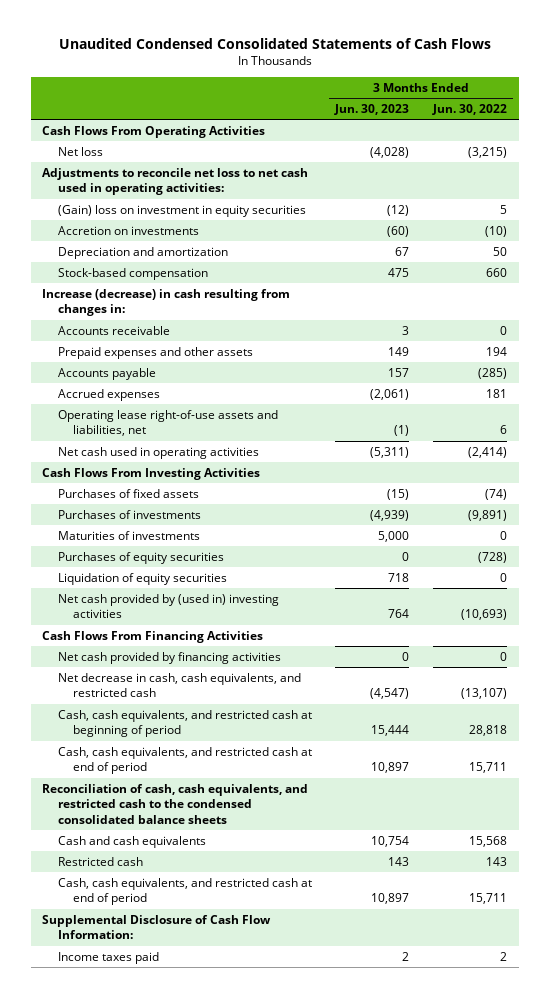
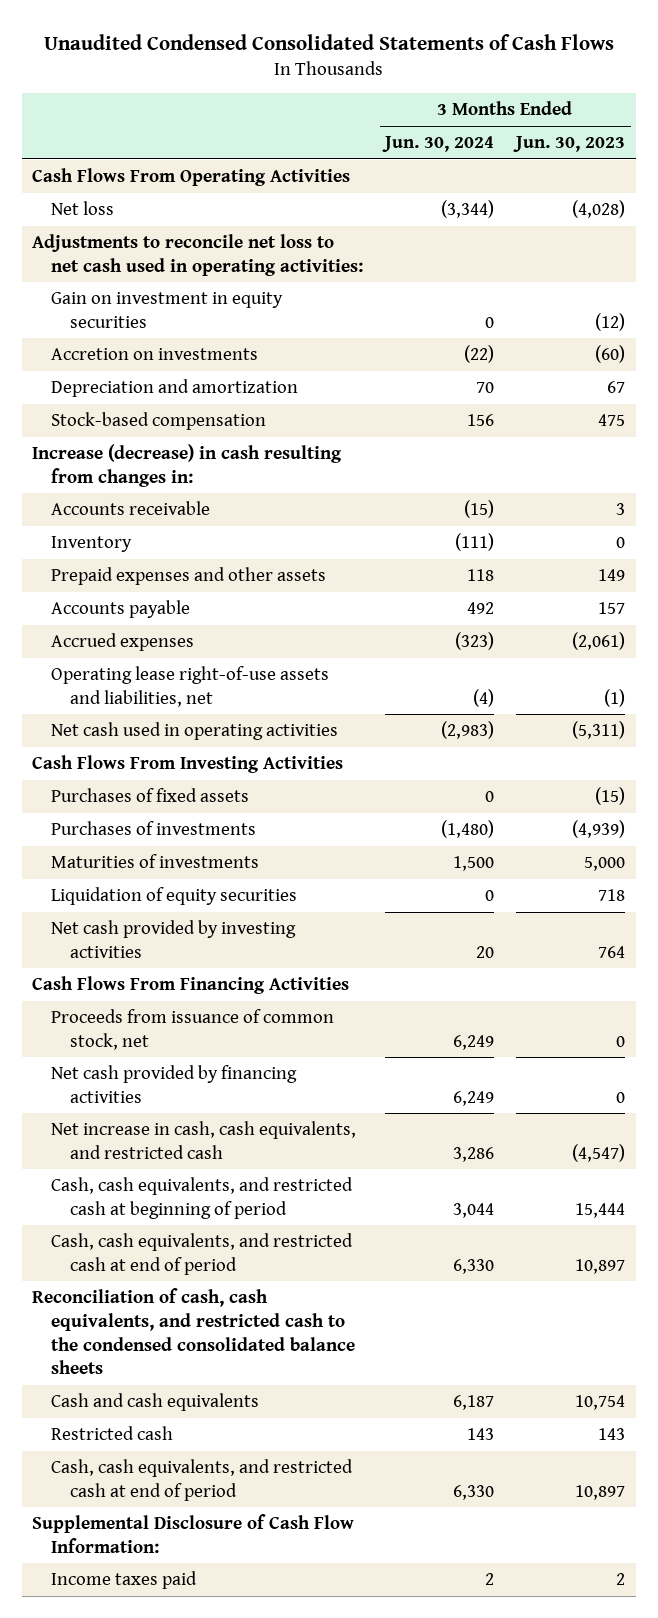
- | 3 Months Ended Jun. 30, 2023 | 3 Months Ended Jun. 30, 2022
+ | 3 Months Ended Jun. 30, 2024 | 3 Months Ended Jun. 30, 2023
- (Gain) loss on investment in equity securities | (12) | 5
+ Gain on investment in equity securities | 0 | (12)
+ Inventory | (111) | 0
- Purchases of equity securities | 0 | (728)
- Net cash provided by (used in) investing activities | 764 | (10,693)
+ Net cash provided by investing activities | 20 | 764
+ Proceeds from issuance of common stock, net | 6,249 | 0
- Net decrease in cash, cash equivalents, and restricted cash | (4,547) | (13,107)
+ Net increase in cash, cash equivalents, and restricted cash | 3,286 | (4,547)

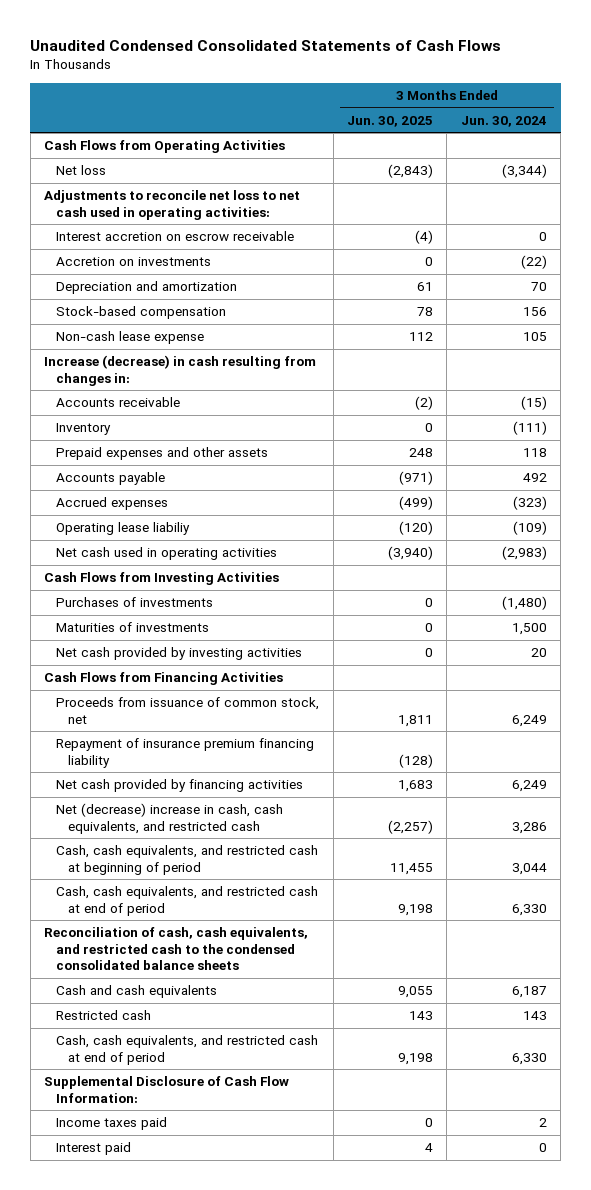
- | 3 Months Ended Jun. 30, 2024 | 3 Months Ended Jun. 30, 2023
+ | 3 Months Ended Jun. 30, 2025 | 3 Months Ended Jun. 30, 2024
- Cash Flows From Operating Activities
+ Cash Flows from Operating Activities
- Gain on investment in equity securities | 0 | (12)
+ Interest accretion on escrow receivable | (4) | 0
+ Non-cash lease expense | 112 | 105
- Operating lease right-of-use assets and liabilities, net | (4) | (1)
+ Operating lease liabiliy | (120) | (109)
- Cash Flows From Investing Activities
- Purchases of fixed assets | 0 | (15)
+ Cash Flows from Investing Activities
- Liquidation of equity securities | 0 | 718
- Cash Flows From Financing Activities
+ Cash Flows from Financing Activities
+ Repayment of insurance premium financing liability | (128) |
- Net increase in cash, cash equivalents, and restricted cash | 3,286 | (4,547)
+ Net (decrease) increase in cash, cash equivalents, and restricted cash | (2,257) | 3,286
+ Interest paid | 4 | 0

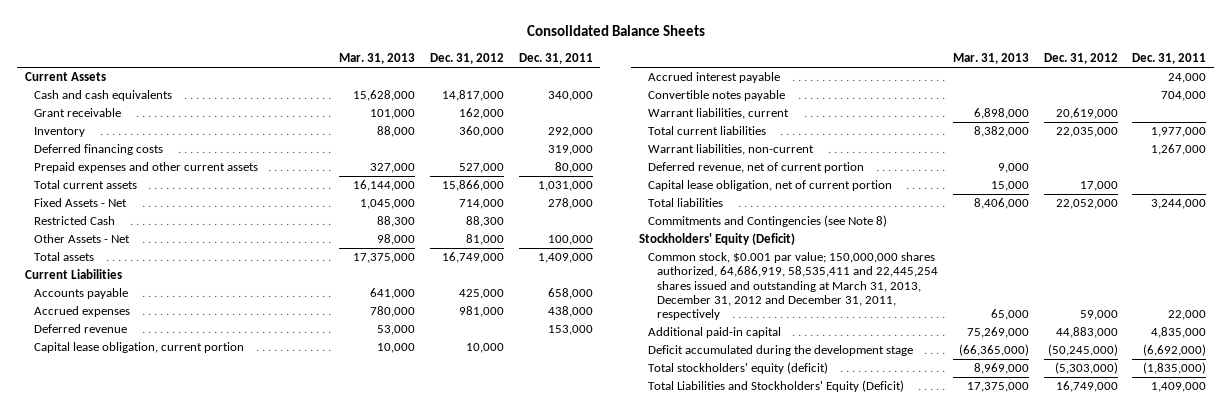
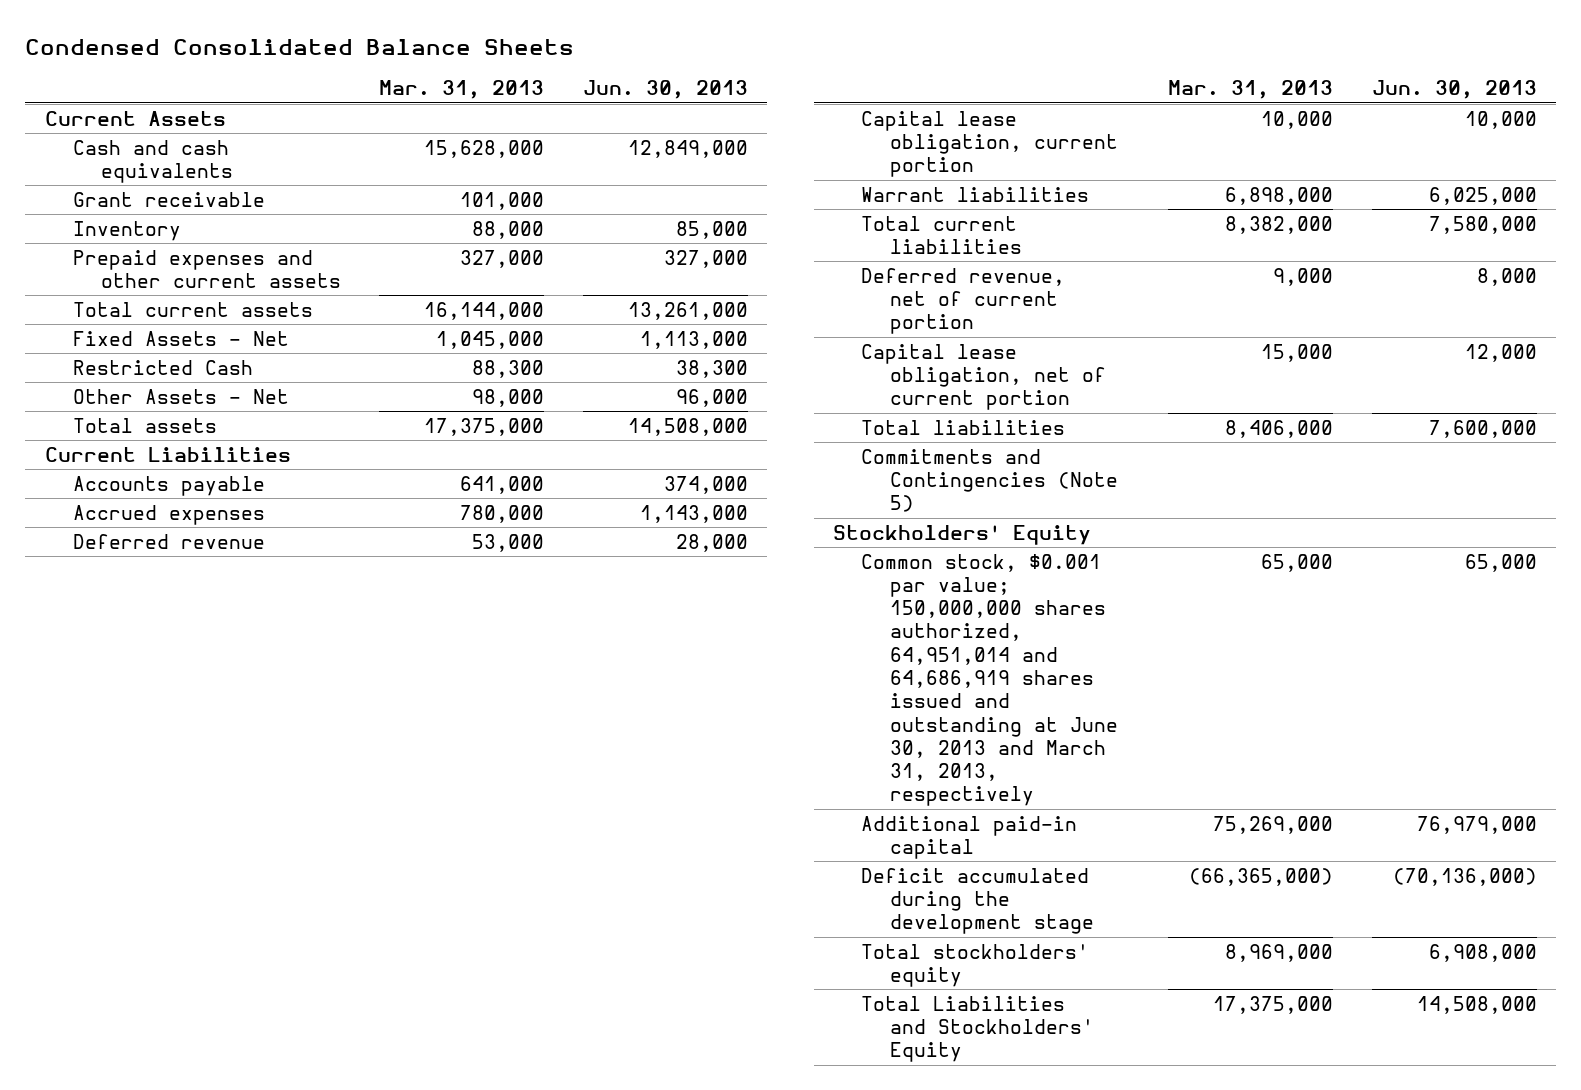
- Consolidated Balance Sheets
+ Condensed Consolidated Balance Sheets
- | Mar. 31, 2013 | Dec. 31, 2012 | Dec. 31, 2011
+ | Mar. 31, 2013 | Jun. 30, 2013
- Deferred financing costs | | | 319,000
- Accrued interest payable | | | 24,000
- Convertible notes payable | | | 704,000
- Warrant liabilities, current | 6,898,000 | 20,619,000 |
+ Warrant liabilities | 6,898,000 | 6,025,000
- Warrant liabilities, non-current | | | 1,267,000
- Commitments and Contingencies (see Note 8)
- Stockholders' Equity (Deficit)
- Common stock, $0.001 par value; 150,000,000 shares authorized, 64,686,919, 58,535,411 and 22,445,254 shares issued and outstanding at March 31, 2013, December 31, 2012 and December 31, 2011, respectively | 65,000 | 59,000 | 22,000
+ Commitments and Contingencies (Note 5)
+ Stockholders' Equity
+ Common stock, $0.001 par value; 150,000,000 shares authorized, 64,951,014 and 64,686,919 shares issued and outstanding at June 30, 2013 and March 31, 2013, respectively | 65,000 | 65,000
- Total stockholders' equity (deficit) | 8,969,000 | (5,303,000) | (1,835,000)
- Total Liabilities and Stockholders' Equity (Deficit) | 17,375,000 | 16,749,000 | 1,409,000
+ Total stockholders' equity | 8,969,000 | 6,908,000
+ Total Liabilities and Stockholders' Equity | 17,375,000 | 14,508,000

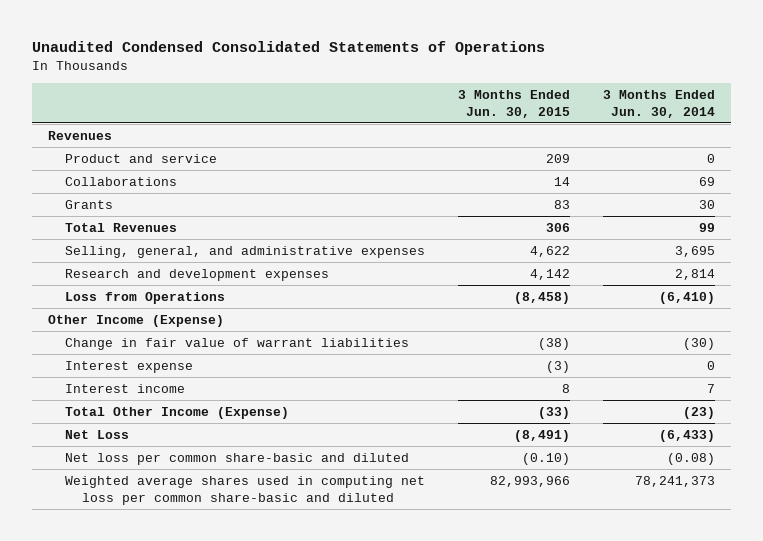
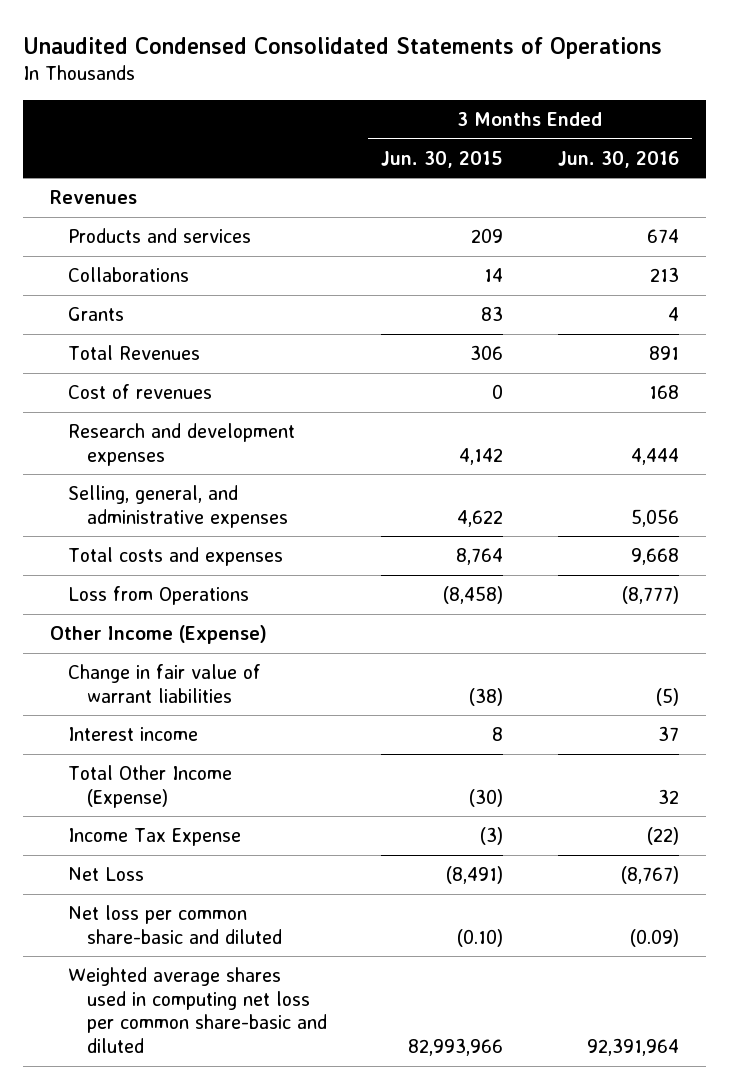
- | 3 Months Ended Jun. 30, 2015 | 3 Months Ended Jun. 30, 2014
+ | 3 Months Ended Jun. 30, 2015 | 3 Months Ended Jun. 30, 2016
- Product and service | 209 | 0
+ Products and services | 209 | 674
+ Cost of revenues | 0 | 168
moved down: Selling, general, and administrative expenses | 4,622 | 5,056
+ Total costs and expenses | 8,764 | 9,668
- Interest expense | (3) | 0
- Total Other Income (Expense) | (33) | (23)
+ Total Other Income (Expense) | (30) | 32
+ Income Tax Expense | (3) | (22)

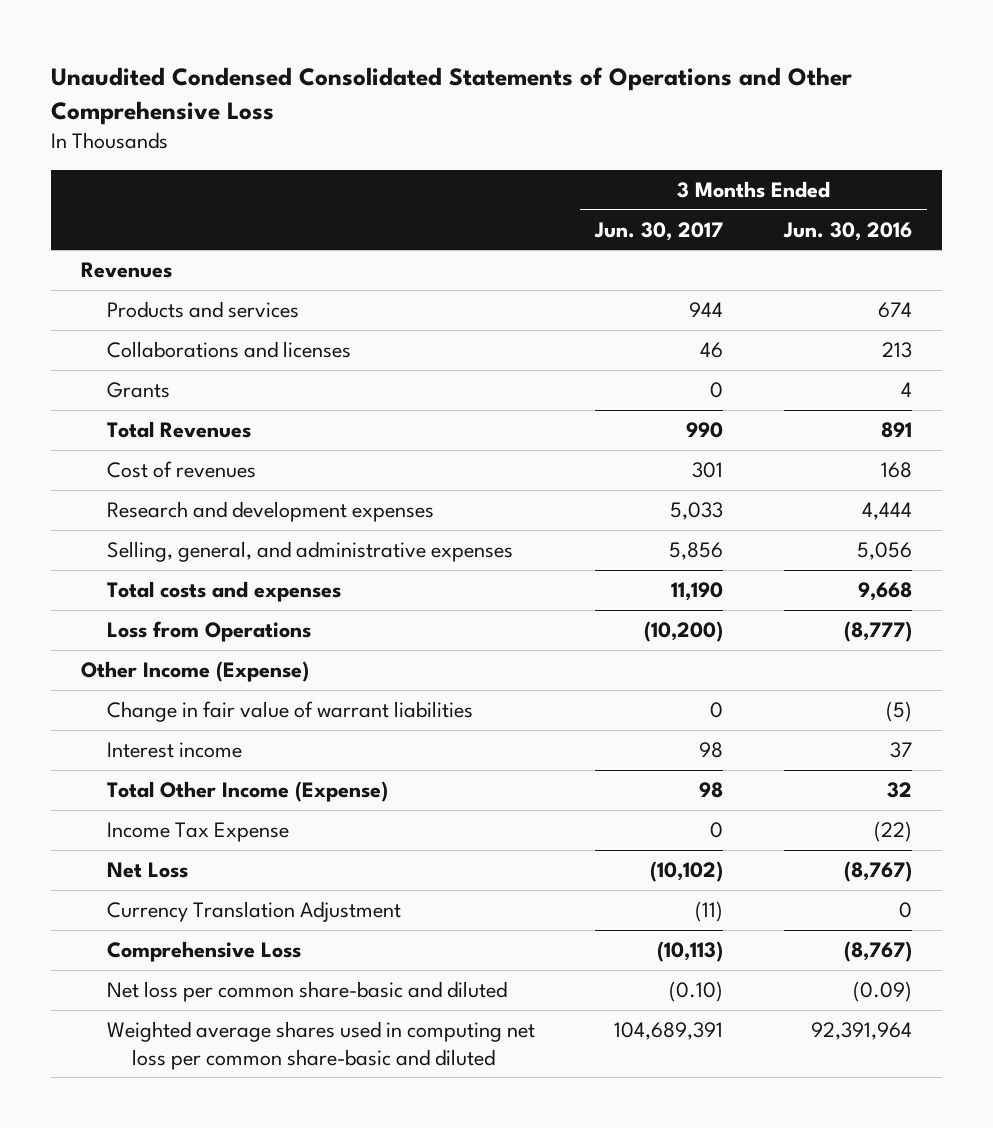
- Unaudited Condensed Consolidated Statements of Operations
+ Unaudited Condensed Consolidated Statements of Operations and Other Comprehensive Loss
- | 3 Months Ended Jun. 30, 2015 | 3 Months Ended Jun. 30, 2016
+ | 3 Months Ended Jun. 30, 2017 | 3 Months Ended Jun. 30, 2016
- Collaborations | 14 | 213
+ Collaborations and licenses | 46 | 213
+ Currency Translation Adjustment | (11) | 0
+ Comprehensive Loss | (10,113) | (8,767)

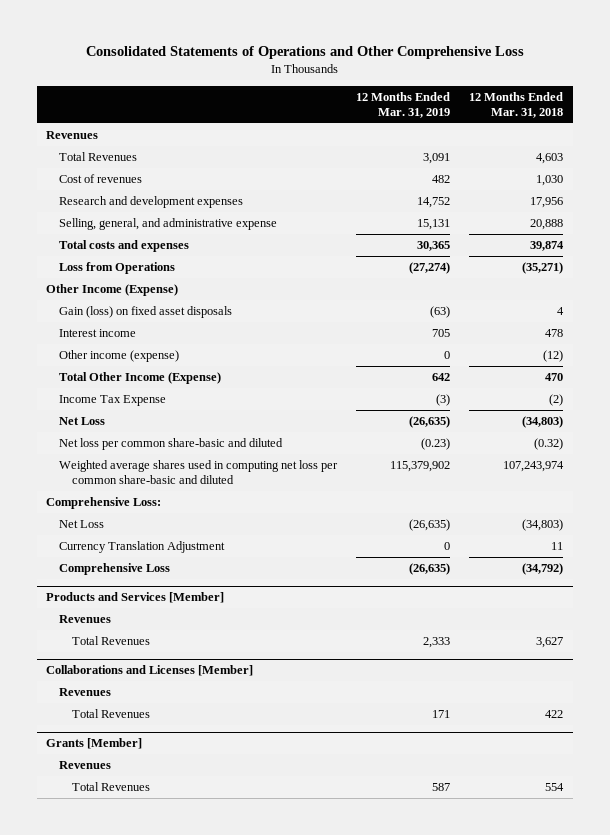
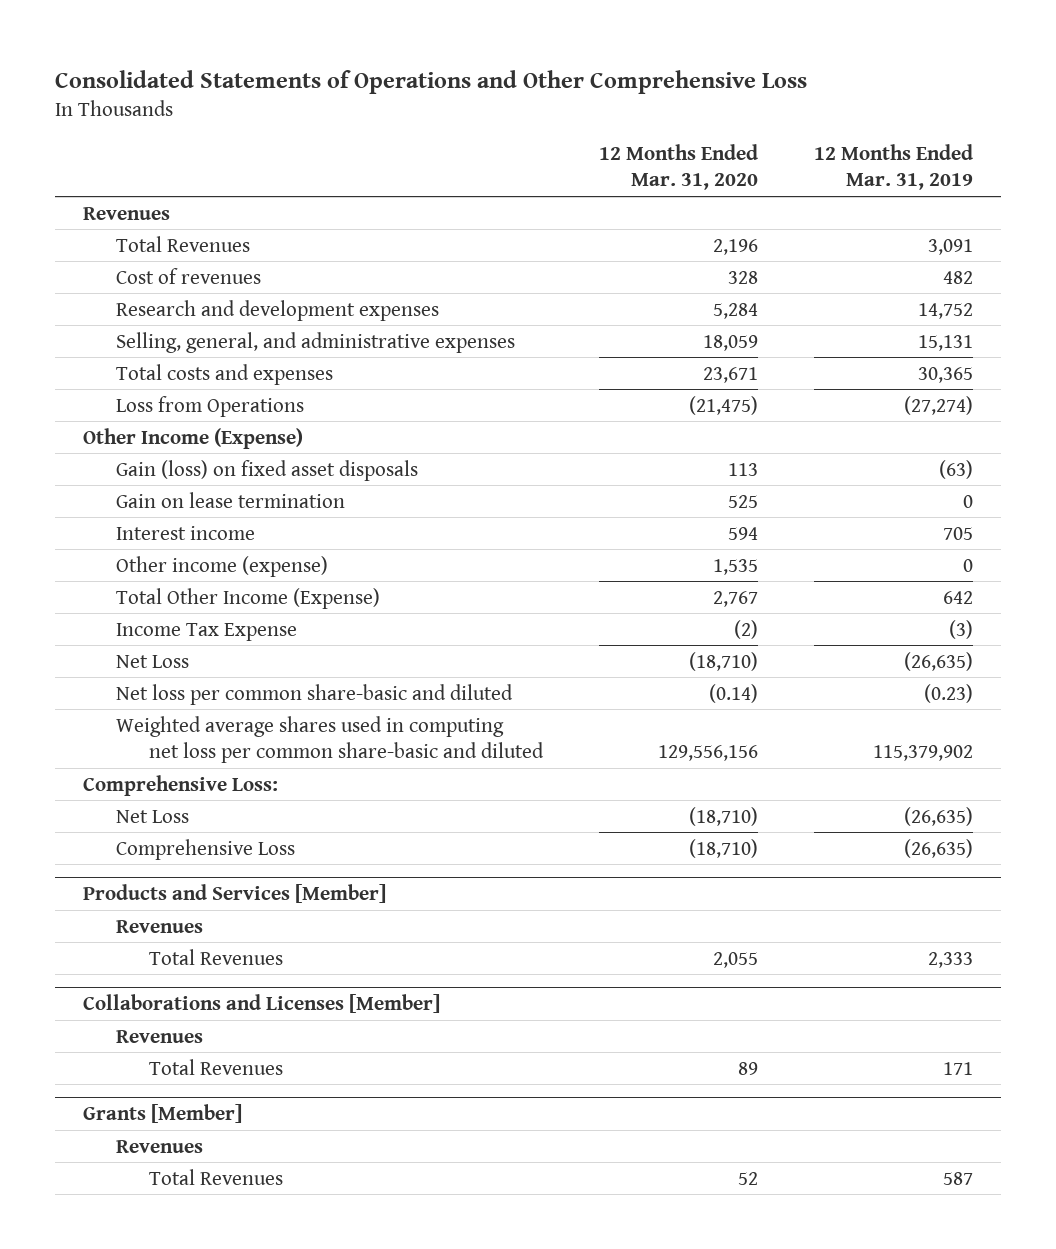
- | 12 Months Ended Mar. 31, 2019 | 12 Months Ended Mar. 31, 2018
+ | 12 Months Ended Mar. 31, 2020 | 12 Months Ended Mar. 31, 2019
- Selling, general, and administrative expense | 15,131 | 20,888
+ Selling, general, and administrative expenses | 18,059 | 15,131
+ Gain on lease termination | 525 | 0
- Currency Translation Adjustment | 0 | 11

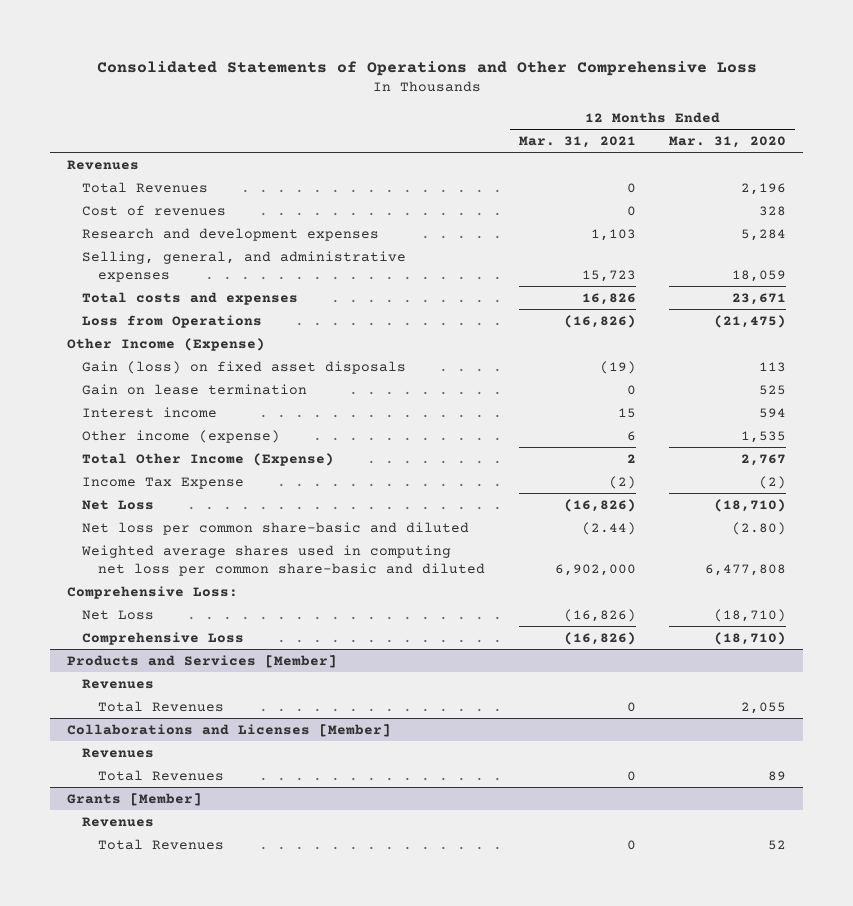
- | 12 Months Ended Mar. 31, 2020 | 12 Months Ended Mar. 31, 2019
+ | 12 Months Ended Mar. 31, 2021 | 12 Months Ended Mar. 31, 2020
- Net loss per common share-basic and diluted | (0.14) | (0.23)
- Weighted average shares used in computing net loss per common share-basic and diluted | 129,556,156 | 115,379,902
+ Net loss per common share-basic and diluted | (2.44) | (2.80)
+ Weighted average shares used in computing net loss per common share-basic and diluted | 6,902,000 | 6,477,808

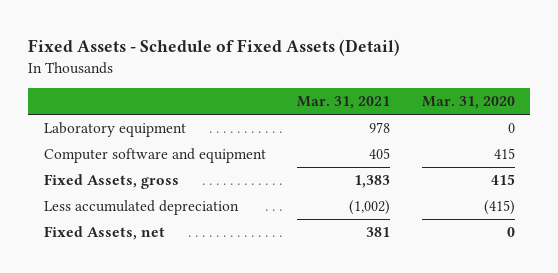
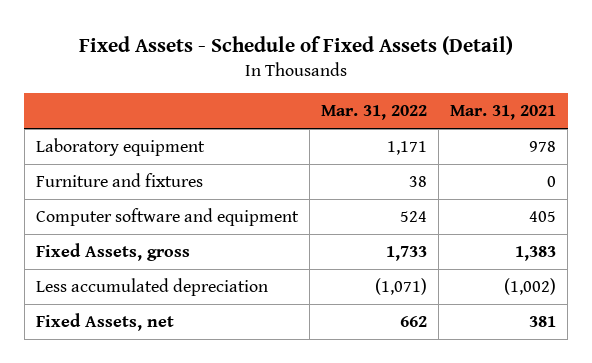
- | Mar. 31, 2021 | Mar. 31, 2020
+ | Mar. 31, 2022 | Mar. 31, 2021
+ Furniture and fixtures | 38 | 0

